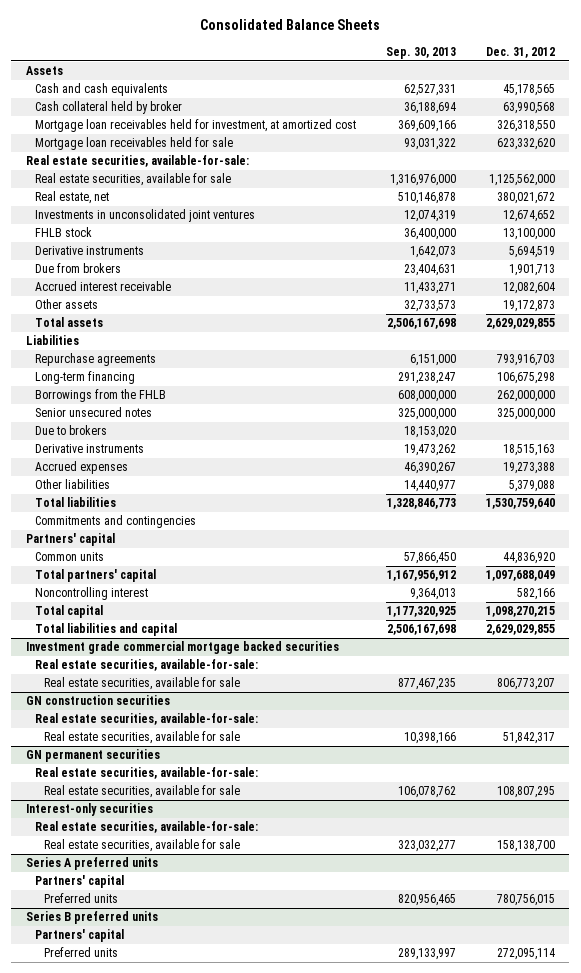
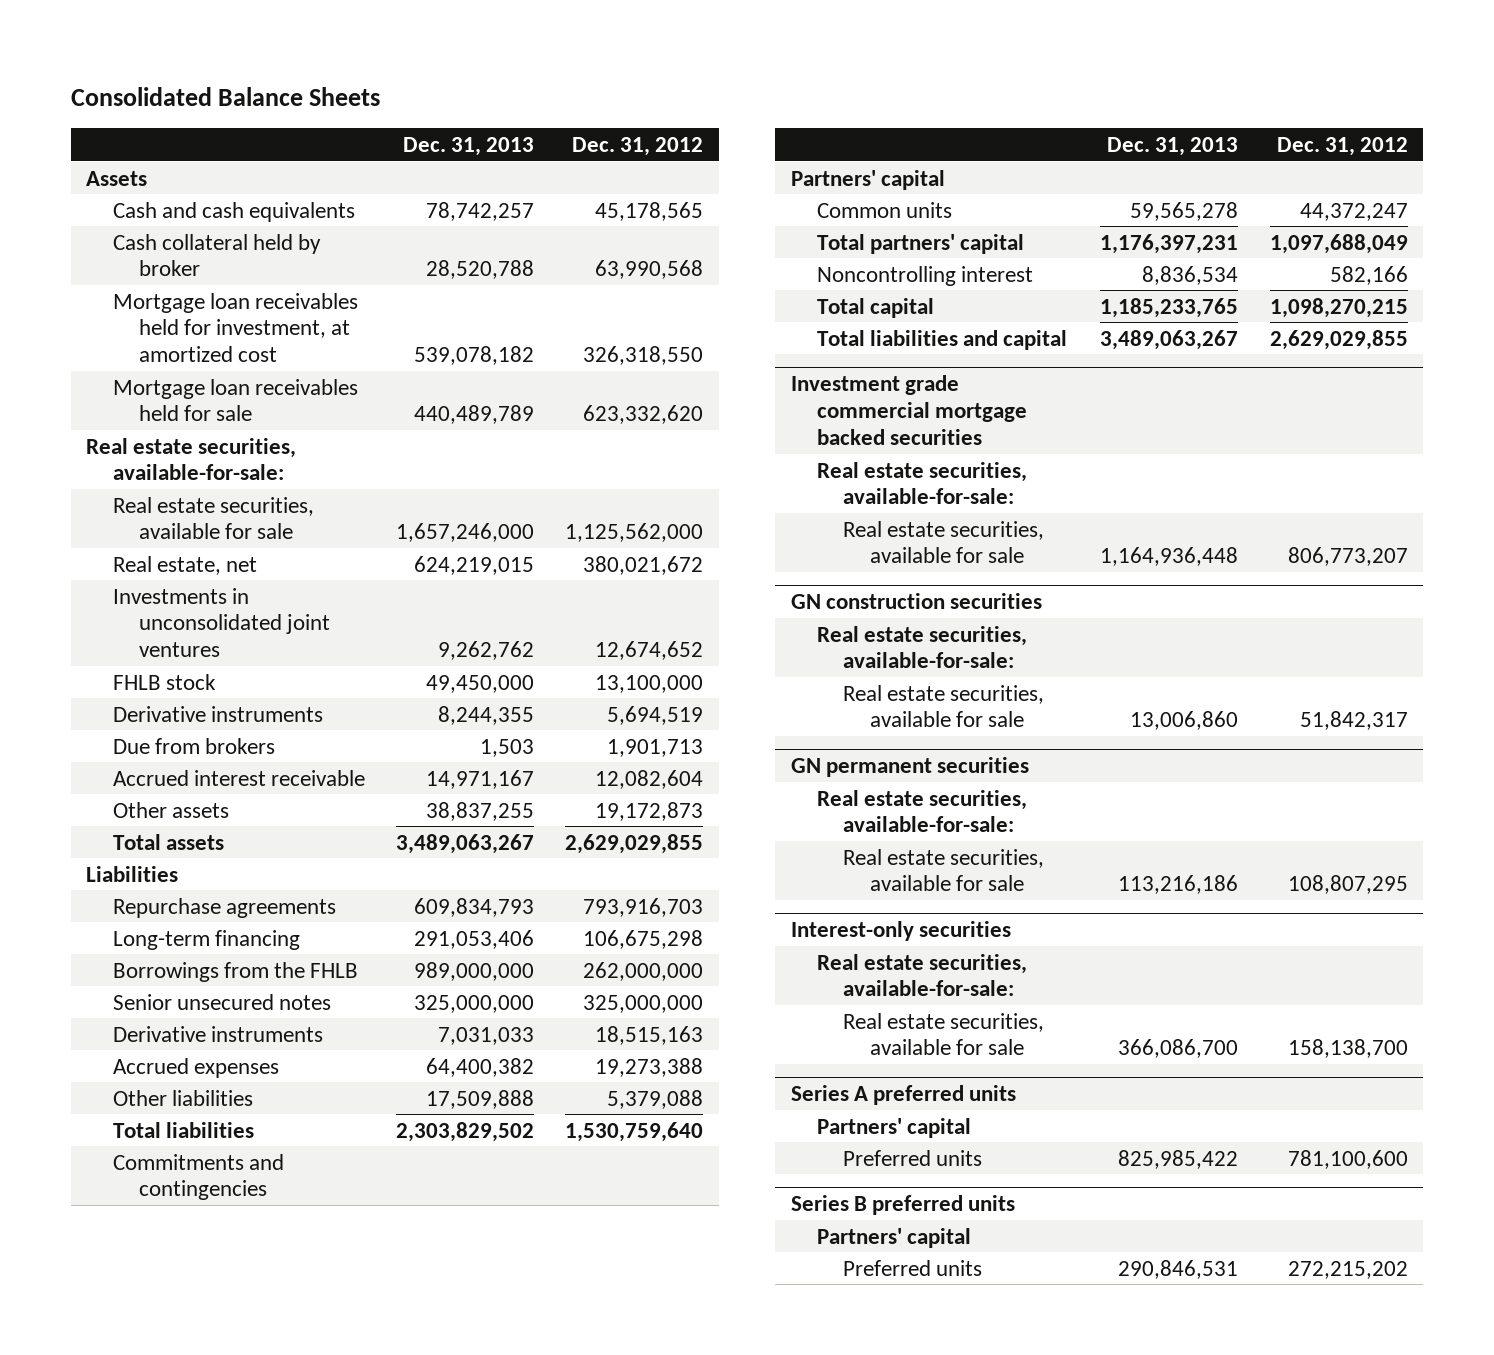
- | Sep. 30, 2013 | Dec. 31, 2012
+ | Dec. 31, 2013 | Dec. 31, 2012
- Due to brokers | 18,153,020 |
- Common units | 57,866,450 | 44,836,920
+ Common units | 59,565,278 | 44,372,247
@ Series A preferred units
- Preferred units | 820,956,465 | 780,756,015
+ Preferred units | 825,985,422 | 781,100,600
@ Series B preferred units
- Preferred units | 289,133,997 | 272,095,114
+ Preferred units | 290,846,531 | 272,215,202

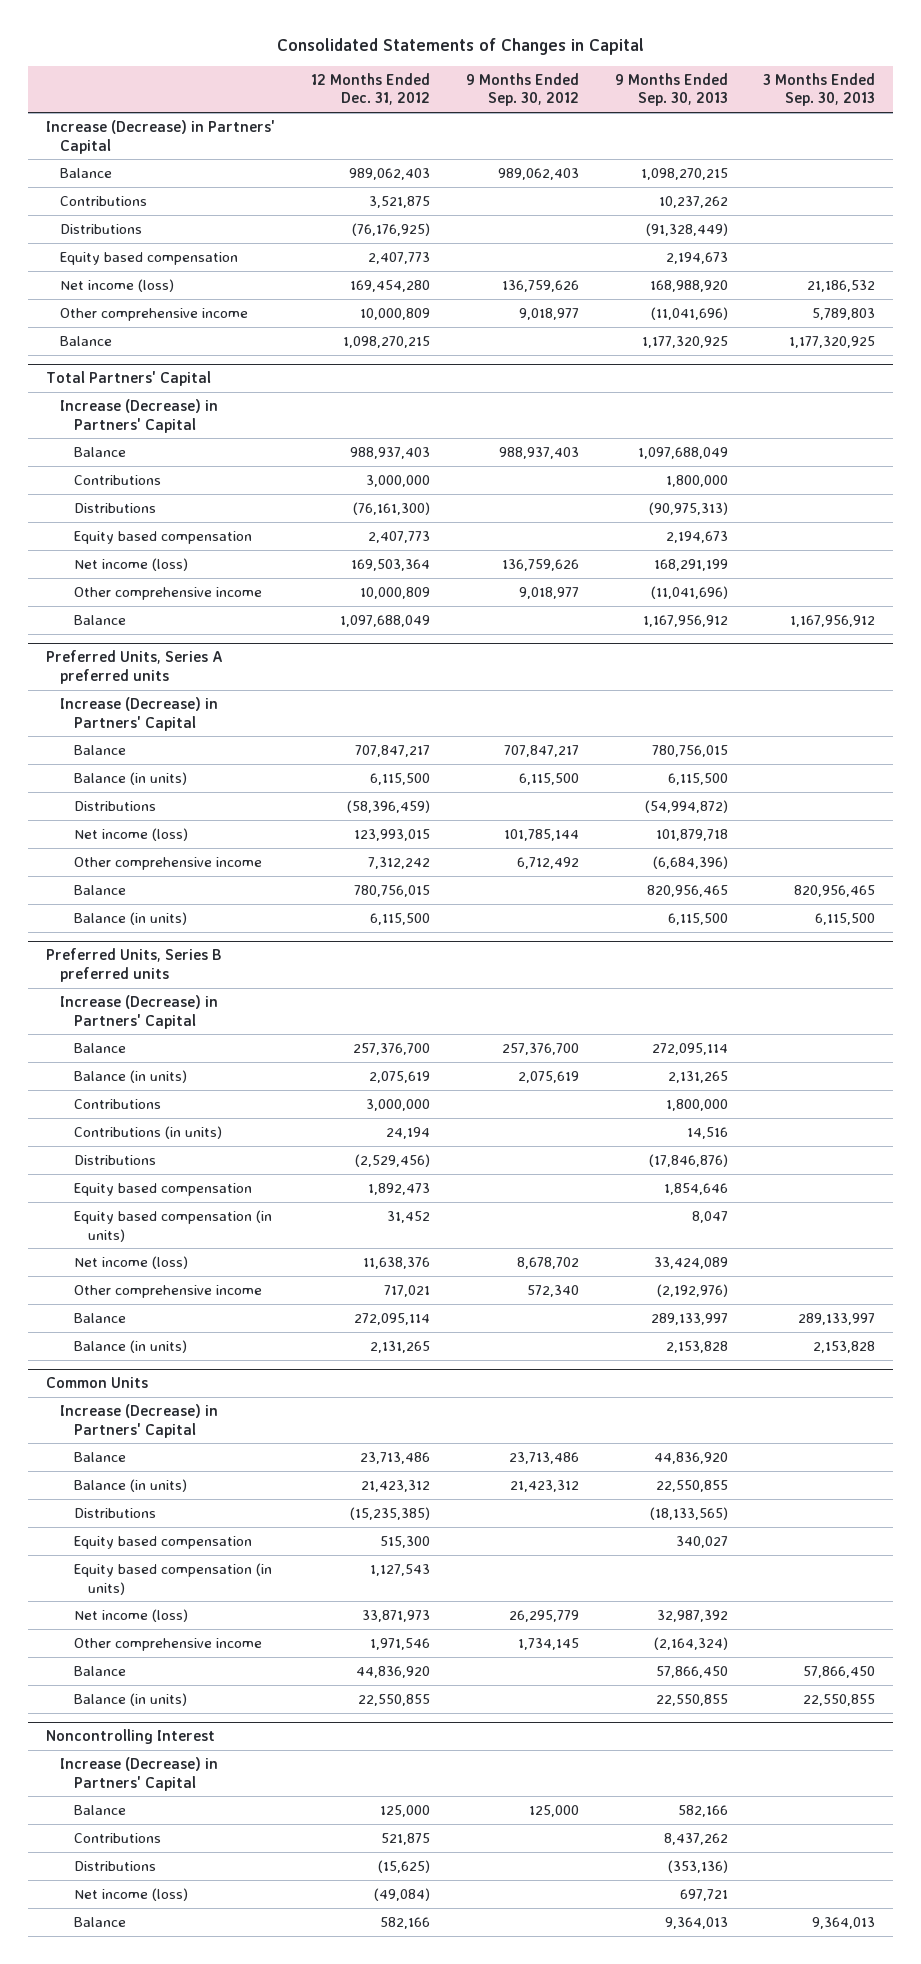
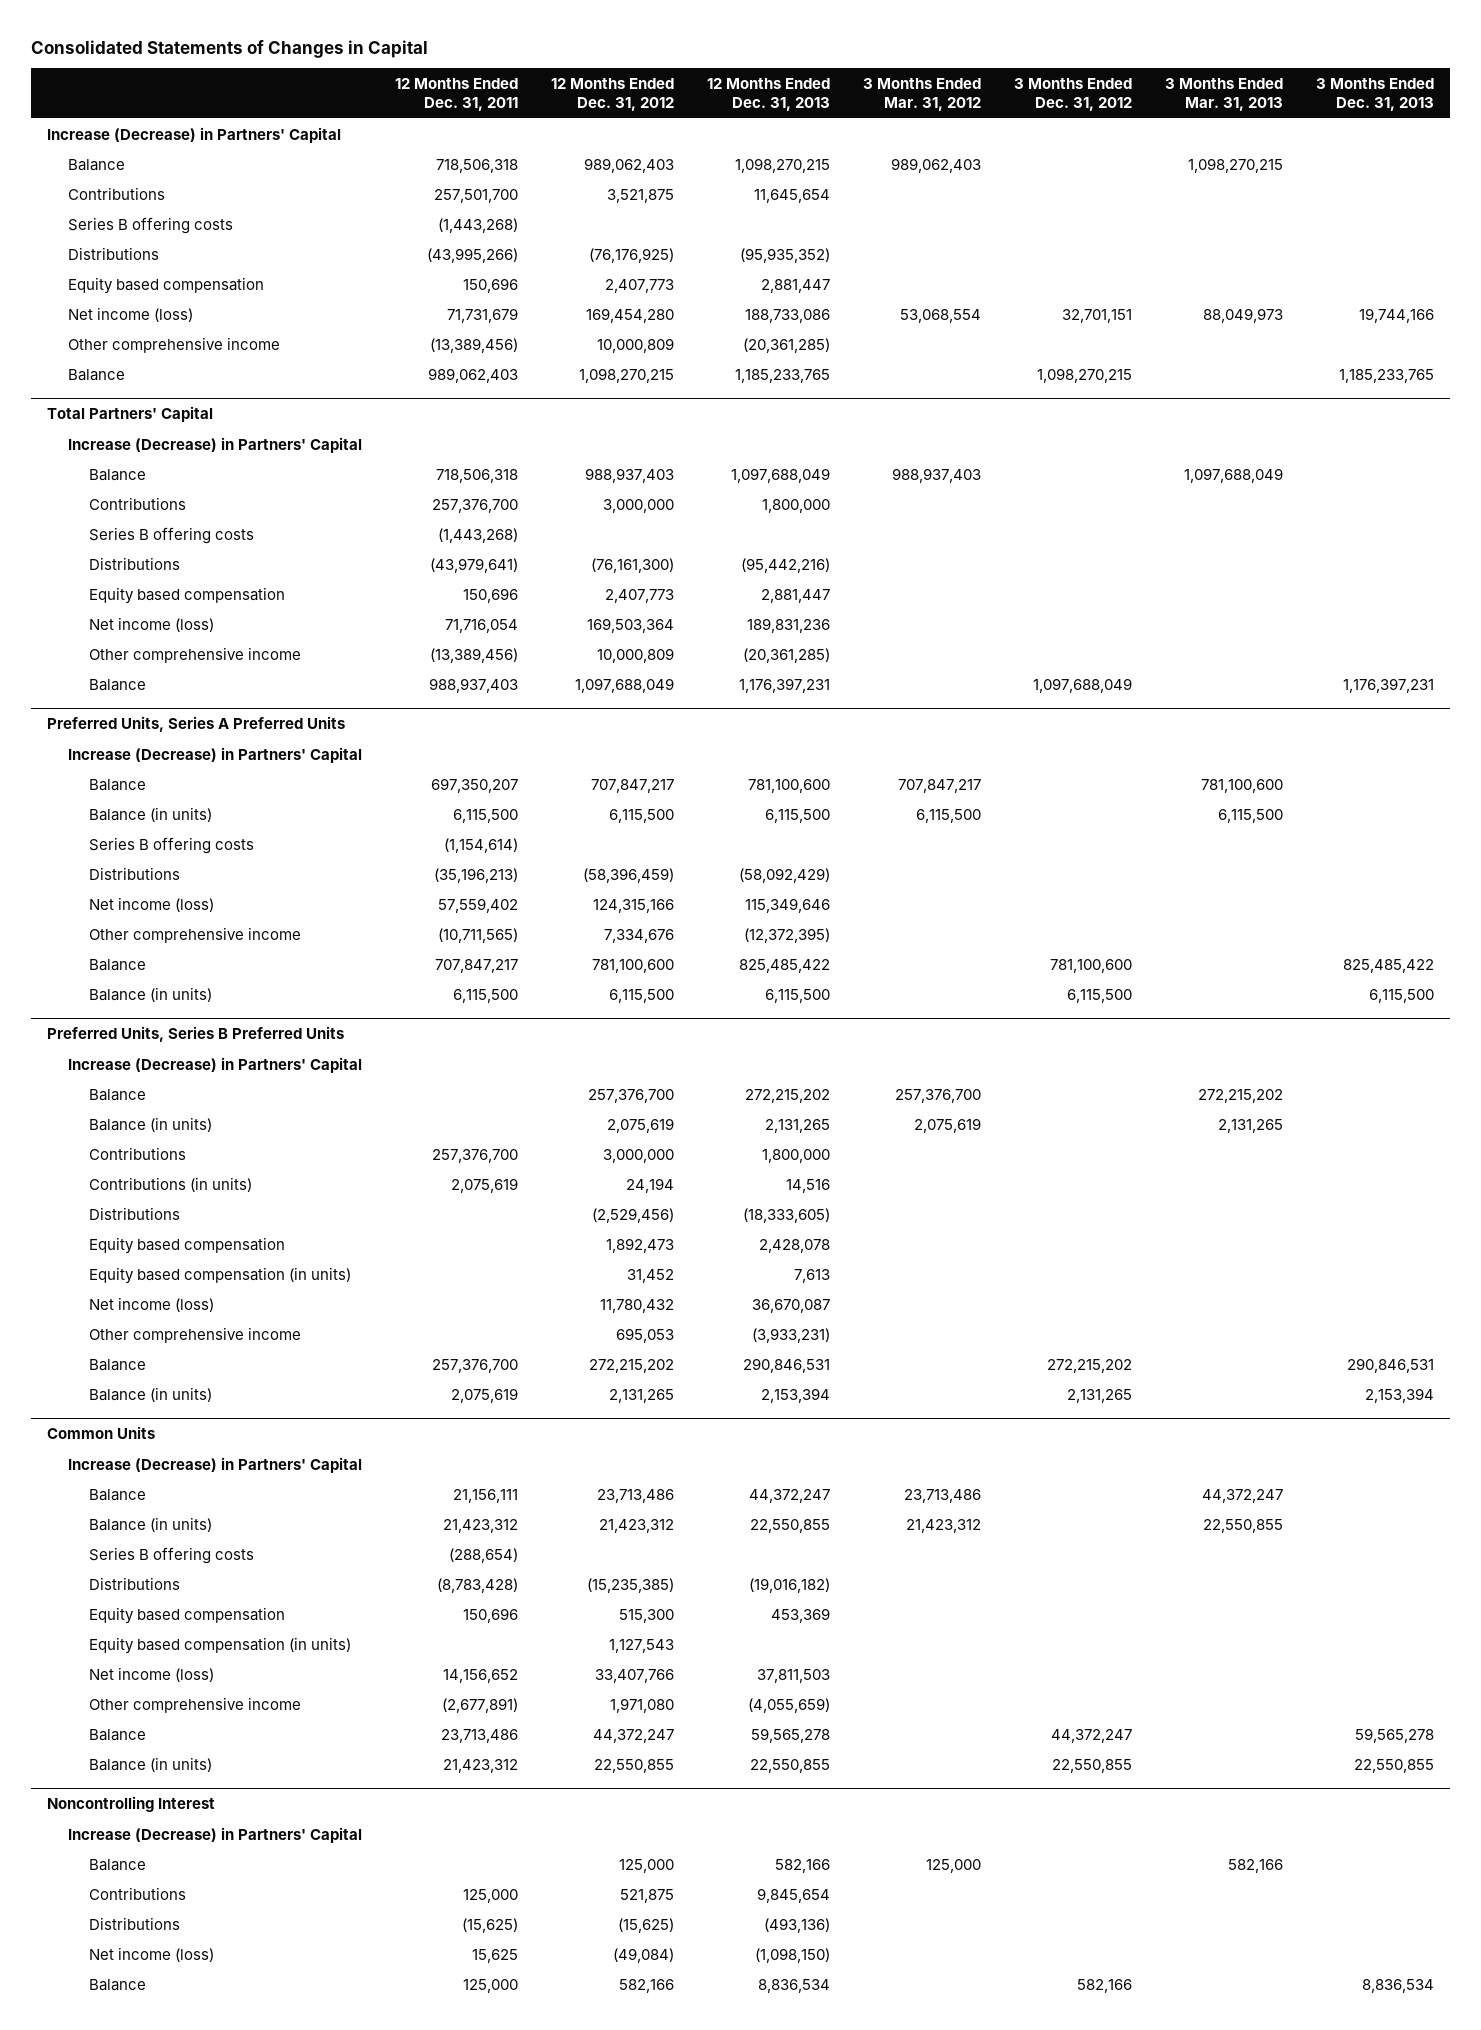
- | 12 Months Ended Dec. 31, 2012 | 9 Months Ended Sep. 30, 2012 | 9 Months Ended Sep. 30, 2013 | 3 Months Ended Sep. 30, 2013
+ | 12 Months Ended Dec. 31, 2011 | 12 Months Ended Dec. 31, 2012 | 12 Months Ended Dec. 31, 2013 | 3 Months Ended Mar. 31, 2012 | 3 Months Ended Dec. 31, 2012 | 3 Months Ended Mar. 31, 2013 | 3 Months Ended Dec. 31, 2013
+ Series B offering costs | (1,443,268) | | | | | |
@ Total Partners' Capital
+ Series B offering costs | (1,443,268) | | | | | |
- Preferred Units, Series A preferred units
+ Preferred Units, Series A Preferred Units
+ Series B offering costs | (1,154,614) | | | | | |
- Net income (loss) | 123,993,015 | 101,785,144 | 101,879,718 |
- Other comprehensive income | 7,312,242 | 6,712,492 | (6,684,396) |
- Balance | 780,756,015 | | 820,956,465 | 820,956,465
+ Net income (loss) | 57,559,402 | 124,315,166 | 115,349,646 | | | |
+ Other comprehensive income | (10,711,565) | 7,334,676 | (12,372,395) | | | |
+ Balance | 707,847,217 | 781,100,600 | 825,485,422 | | 781,100,600 | | 825,485,422
- Preferred Units, Series B preferred units
+ Preferred Units, Series B Preferred Units
- Net income (loss) | 11,638,376 | 8,678,702 | 33,424,089 |
- Other comprehensive income | 717,021 | 572,340 | (2,192,976) |
- Balance | 272,095,114 | | 289,133,997 | 289,133,997
+ Net income (loss) | | 11,780,432 | 36,670,087 | | | |
+ Other comprehensive income | | 695,053 | (3,933,231) | | | |
+ Balance | 257,376,700 | 272,215,202 | 290,846,531 | | 272,215,202 | | 290,846,531
@ Common Units
+ Series B offering costs | (288,654) | | | | | |
- Net income (loss) | 33,871,973 | 26,295,779 | 32,987,392 |
- Other comprehensive income | 1,971,546 | 1,734,145 | (2,164,324) |
- Balance | 44,836,920 | | 57,866,450 | 57,866,450
+ Net income (loss) | 14,156,652 | 33,407,766 | 37,811,503 | | | |
+ Other comprehensive income | (2,677,891) | 1,971,080 | (4,055,659) | | | |
+ Balance | 23,713,486 | 44,372,247 | 59,565,278 | | 44,372,247 | | 59,565,278

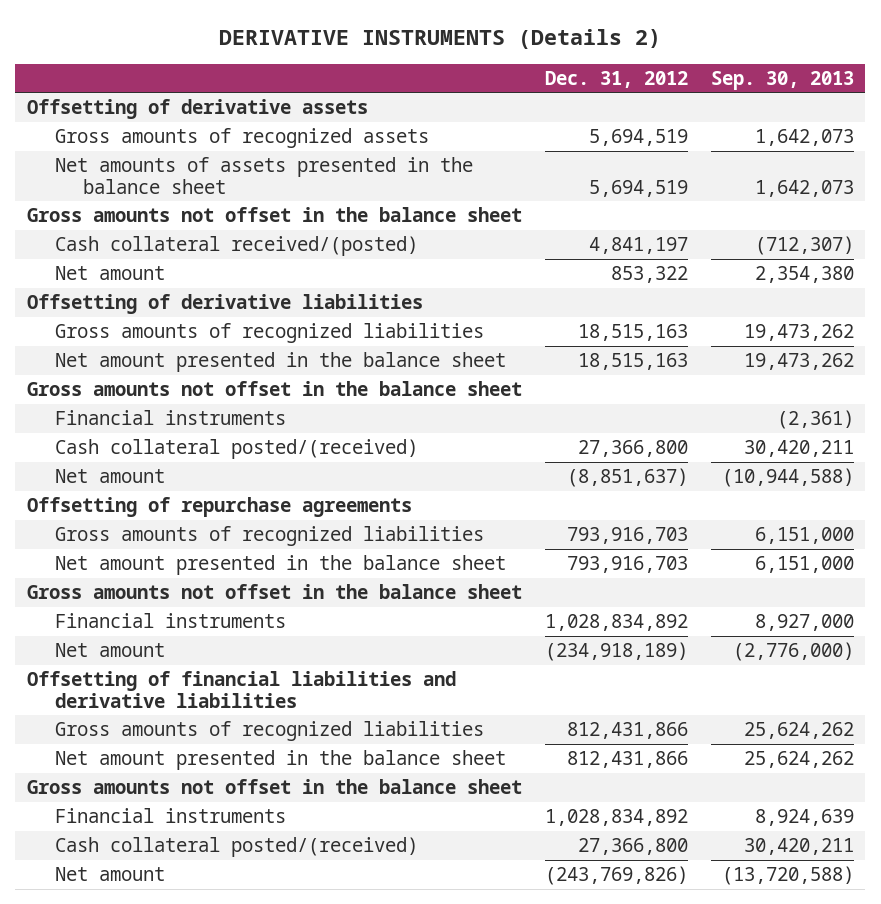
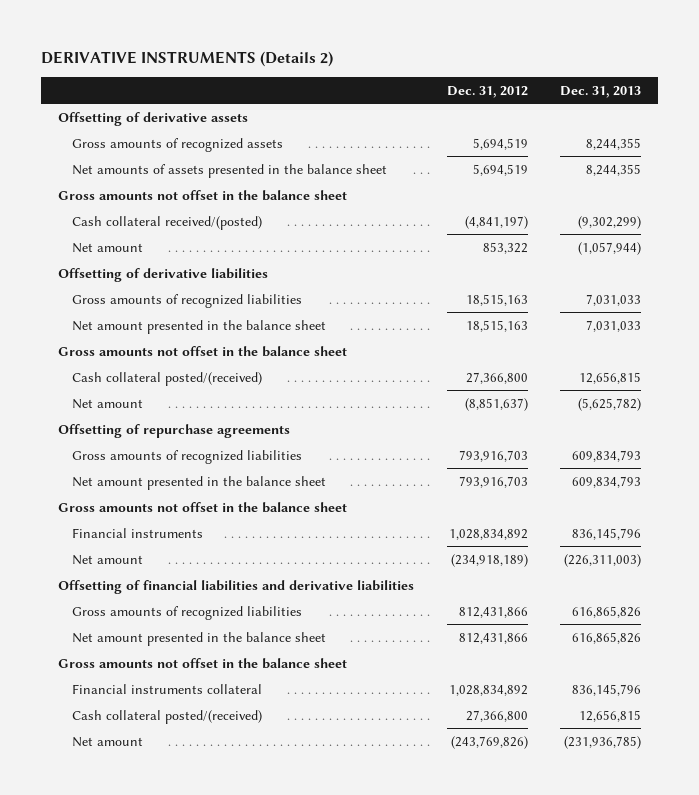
- | Dec. 31, 2012 | Sep. 30, 2013
+ | Dec. 31, 2012 | Dec. 31, 2013
- Cash collateral received/(posted) | 4,841,197 | (712,307)
+ Cash collateral received/(posted) | (4,841,197) | (9,302,299)
- Financial instruments | | (2,361)
- Financial instruments | 1,028,834,892 | 8,924,639
+ Financial instruments collateral | 1,028,834,892 | 836,145,796

